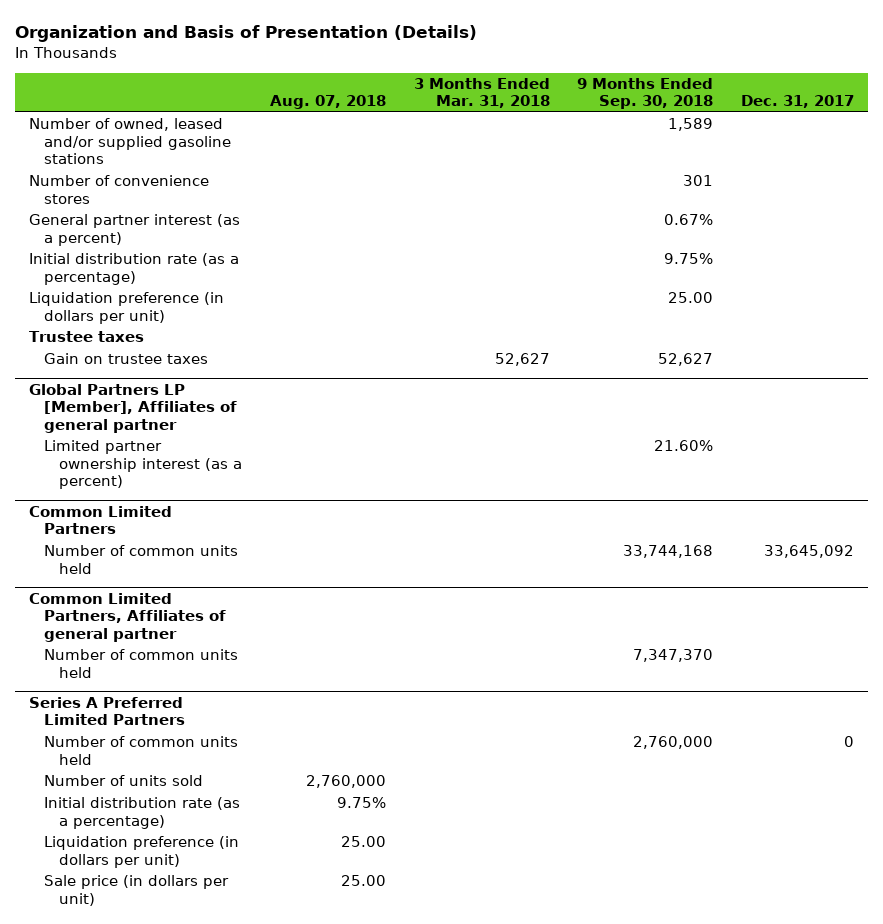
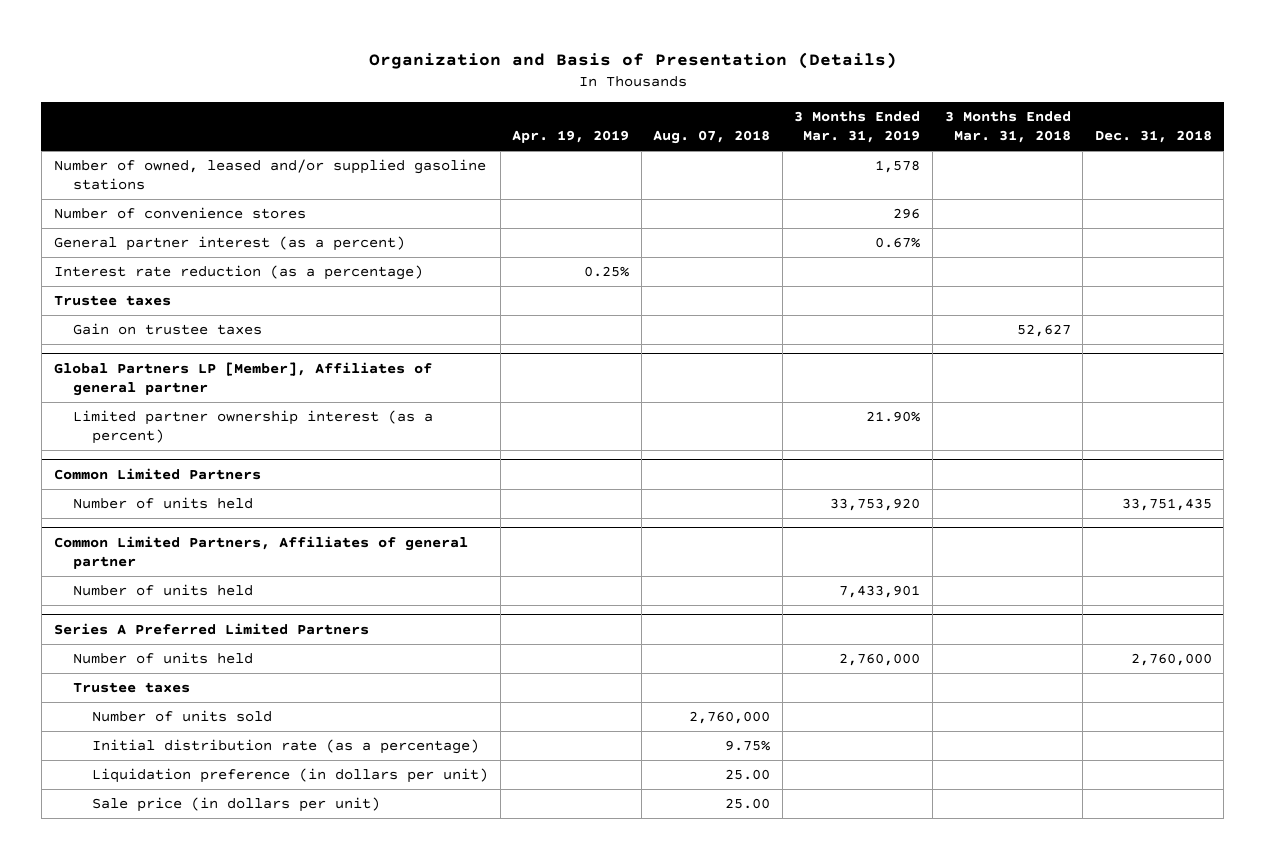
- | Aug. 07, 2018 | 3 Months Ended Mar. 31, 2018 | 9 Months Ended Sep. 30, 2018 | Dec. 31, 2017
+ | Apr. 19, 2019 | Aug. 07, 2018 | 3 Months Ended Mar. 31, 2019 | 3 Months Ended Mar. 31, 2018 | Dec. 31, 2018
- Initial distribution rate (as a percentage) | | | 9.75% |
- Liquidation preference (in dollars per unit) | | | 25.00 |
+ Interest rate reduction (as a percentage) | 0.25% | | | |
@ Common Limited Partners
- Number of common units held | | | 33,744,168 | 33,645,092
+ Number of units held | | | 33,753,920 | | 33,751,435
@ Common Limited Partners, Affiliates of general partner
- Number of common units held | | | 7,347,370 |
+ Number of units held | | | 7,433,901 | |
@ Series A Preferred Limited Partners
- Number of common units held | | | 2,760,000 | 0
+ Number of units held | | | 2,760,000 | | 2,760,000
+ Trustee taxes

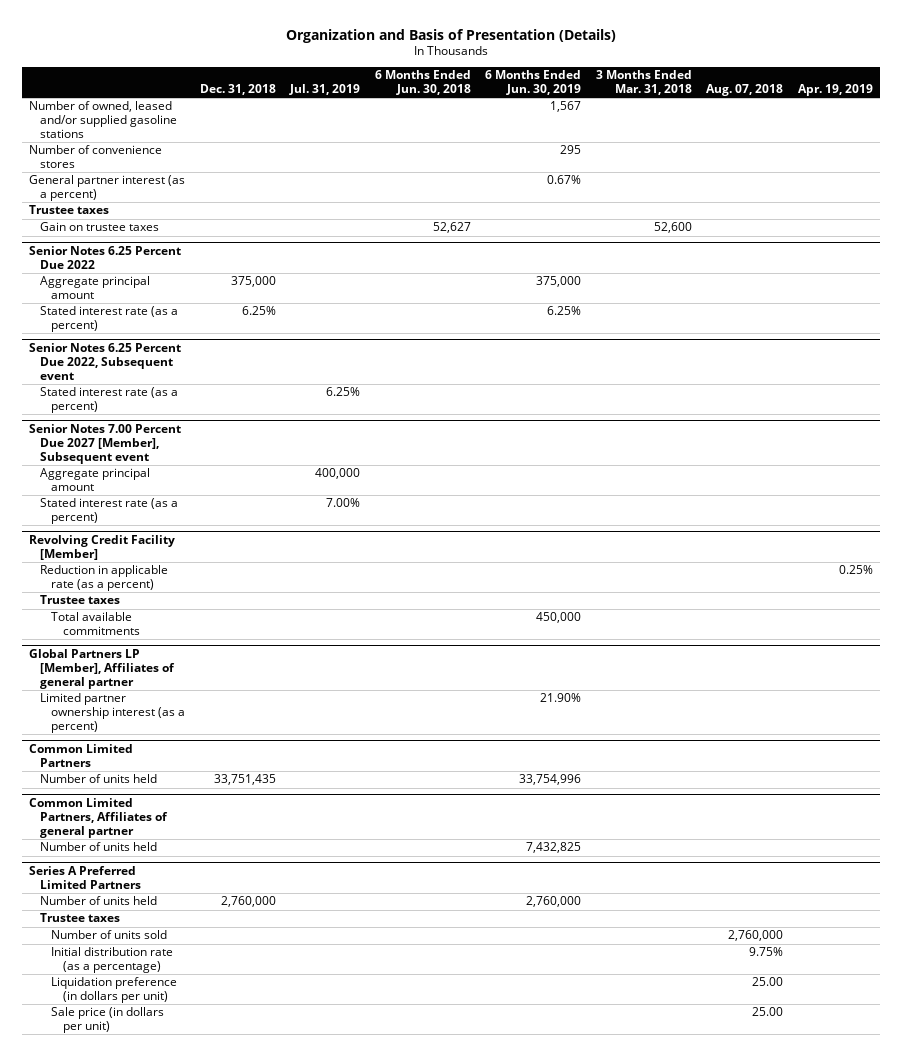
- | Apr. 19, 2019 | Aug. 07, 2018 | 3 Months Ended Mar. 31, 2019 | 3 Months Ended Mar. 31, 2018 | Dec. 31, 2018
+ | Dec. 31, 2018 | Jul. 31, 2019 | 6 Months Ended Jun. 30, 2018 | 6 Months Ended Jun. 30, 2019 | 3 Months Ended Mar. 31, 2018 | Aug. 07, 2018 | Apr. 19, 2019
- Interest rate reduction (as a percentage) | 0.25% | | | |
- Gain on trustee taxes | | | | 52,627 |
+ Gain on trustee taxes | | | 52,627 | | 52,600 | |
+ Senior Notes 6.25 Percent Due 2022
+ Aggregate principal amount | 375,000 | | | 375,000 | | |
+ Stated interest rate (as a percent) | 6.25% | | | 6.25% | | |
+ Senior Notes 6.25 Percent Due 2022, Subsequent event
+ Stated interest rate (as a percent) | | 6.25% | | | | |
+ Senior Notes 7.00 Percent Due 2027 [Member], Subsequent event
+ Aggregate principal amount | | 400,000 | | | | |
+ Stated interest rate (as a percent) | | 7.00% | | | | |
+ Revolving Credit Facility [Member]
+ Reduction in applicable rate (as a percent) | | | | | | | 0.25%
+ Trustee taxes
+ Total available commitments | | | | 450,000 | | |

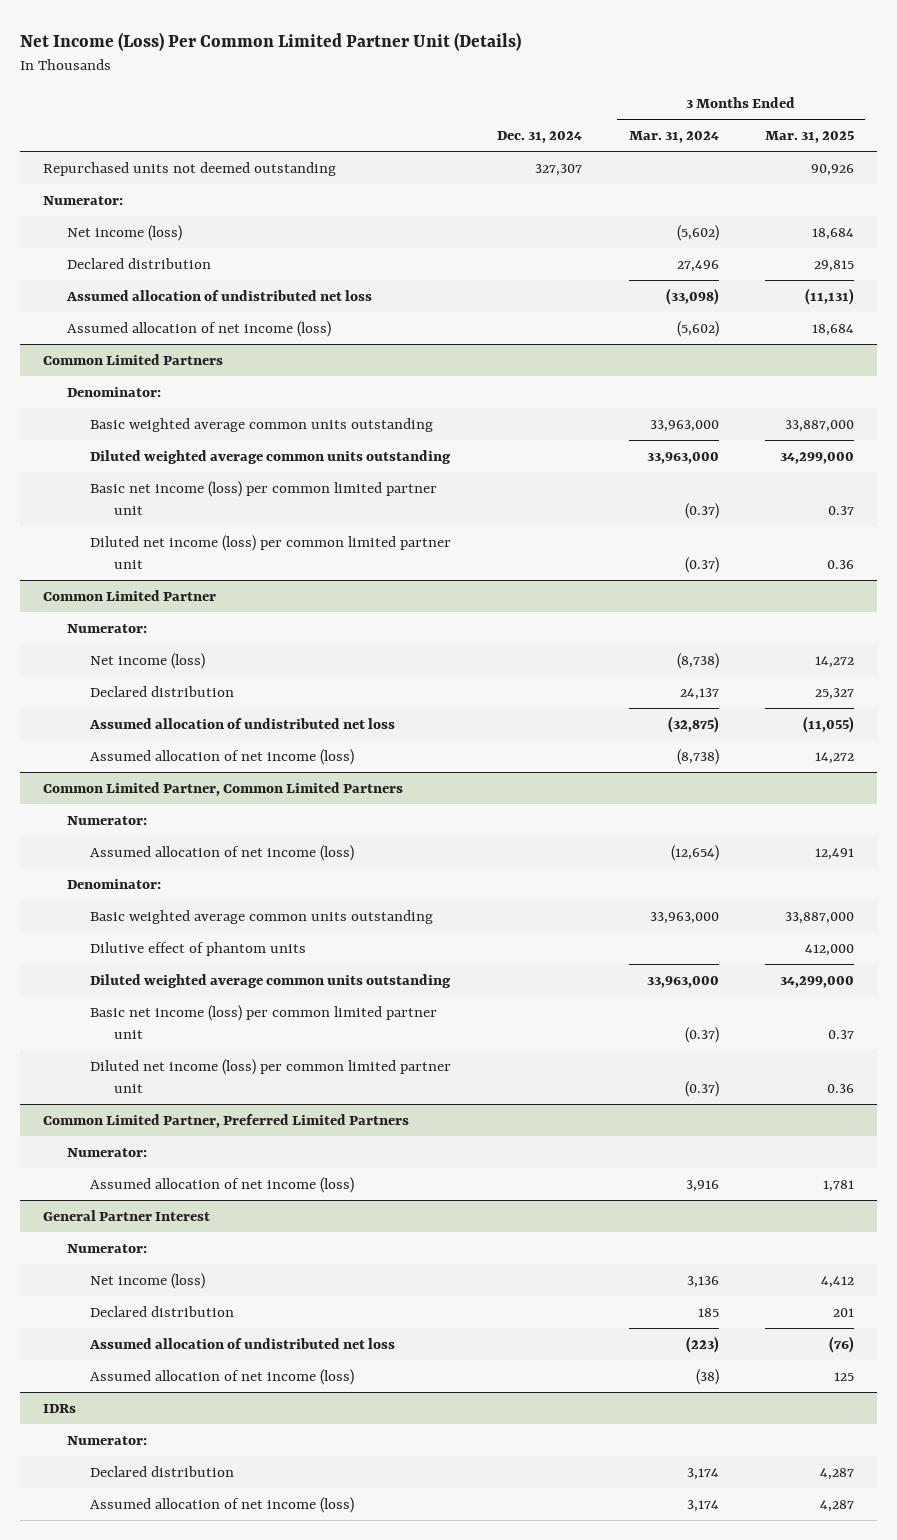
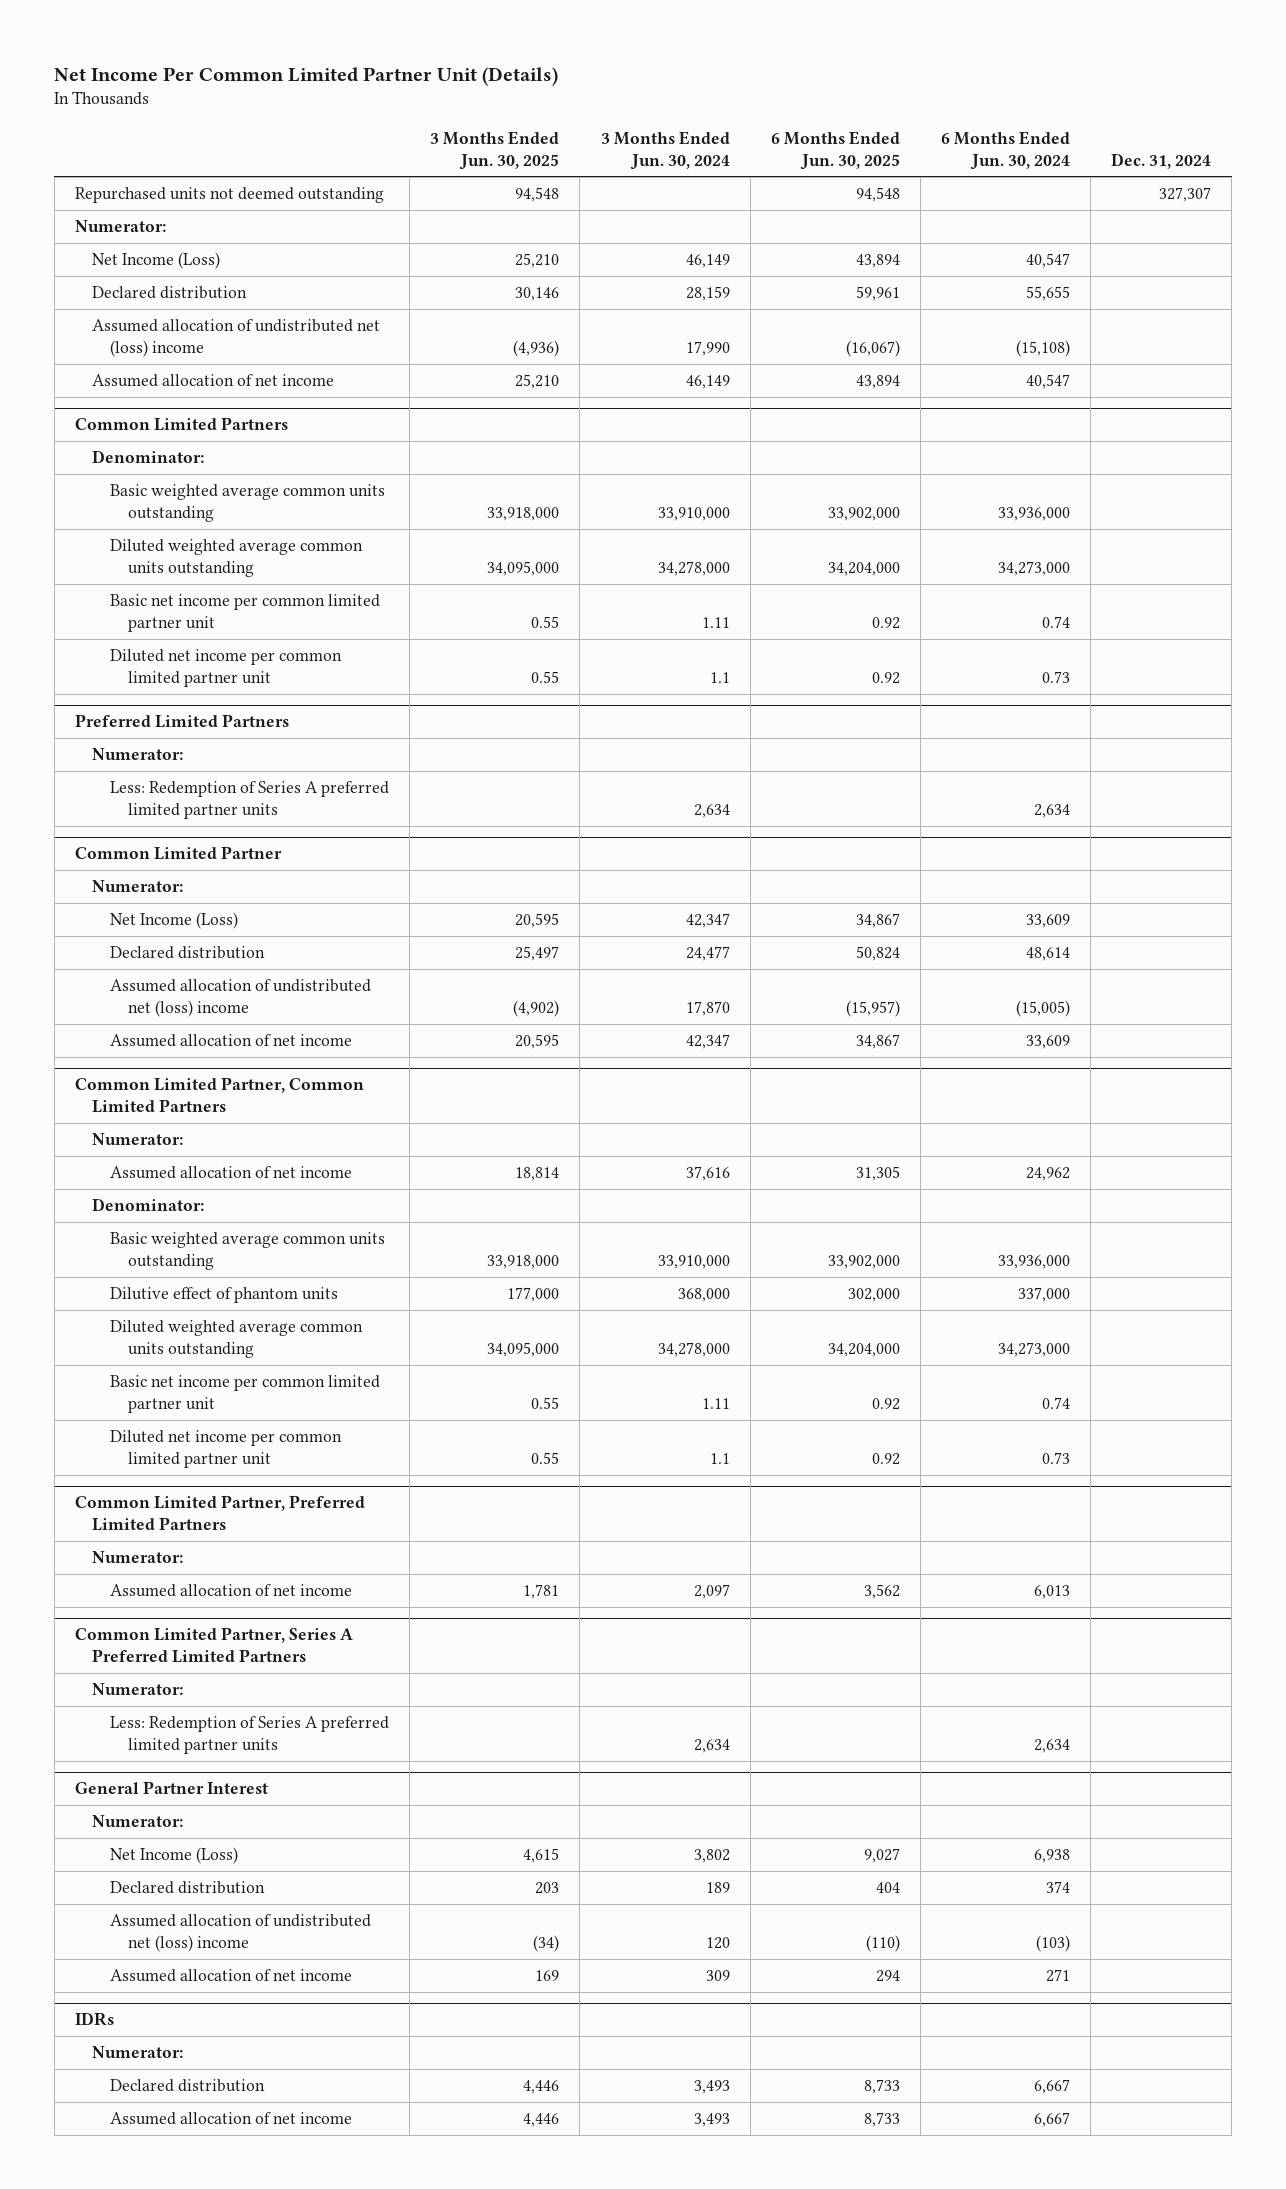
- Net Income (Loss) Per Common Limited Partner Unit (Details)
+ Net Income Per Common Limited Partner Unit (Details)
- | Dec. 31, 2024 | 3 Months Ended Mar. 31, 2024 | 3 Months Ended Mar. 31, 2025
+ | 3 Months Ended Jun. 30, 2025 | 3 Months Ended Jun. 30, 2024 | 6 Months Ended Jun. 30, 2025 | 6 Months Ended Jun. 30, 2024 | Dec. 31, 2024
- Net income (loss) | | (5,602) | 18,684
+ Net Income (Loss) | 25,210 | 46,149 | 43,894 | 40,547 |
- Assumed allocation of undistributed net loss | | (33,098) | (11,131)
- Assumed allocation of net income (loss) | | (5,602) | 18,684
+ Assumed allocation of undistributed net (loss) income | (4,936) | 17,990 | (16,067) | (15,108) |
+ Assumed allocation of net income | 25,210 | 46,149 | 43,894 | 40,547 |
@ Common Limited Partners
- Basic net income (loss) per common limited partner unit | | (0.37) | 0.37
- Diluted net income (loss) per common limited partner unit | | (0.37) | 0.36
+ Basic net income per common limited partner unit | 0.55 | 1.11 | 0.92 | 0.74 |
+ Diluted net income per common limited partner unit | 0.55 | 1.1 | 0.92 | 0.73 |
+ Preferred Limited Partners
+ Numerator:
+ Less: Redemption of Series A preferred limited partner units | | 2,634 | | 2,634 |
@ Common Limited Partner
- Net income (loss) | | (8,738) | 14,272
+ Net Income (Loss) | 20,595 | 42,347 | 34,867 | 33,609 |
- Assumed allocation of undistributed net loss | | (32,875) | (11,055)
- Assumed allocation of net income (loss) | | (8,738) | 14,272
+ Assumed allocation of undistributed net (loss) income | (4,902) | 17,870 | (15,957) | (15,005) |
+ Assumed allocation of net income | 20,595 | 42,347 | 34,867 | 33,609 |
@ Common Limited Partner, Common Limited Partners
- Assumed allocation of net income (loss) | | (12,654) | 12,491
+ Assumed allocation of net income | 18,814 | 37,616 | 31,305 | 24,962 |
- Basic net income (loss) per common limited partner unit | | (0.37) | 0.37
- Diluted net income (loss) per common limited partner unit | | (0.37) | 0.36
+ Basic net income per common limited partner unit | 0.55 | 1.11 | 0.92 | 0.74 |
+ Diluted net income per common limited partner unit | 0.55 | 1.1 | 0.92 | 0.73 |
@ Common Limited Partner, Preferred Limited Partners
- Assumed allocation of net income (loss) | | 3,916 | 1,781
+ Assumed allocation of net income | 1,781 | 2,097 | 3,562 | 6,013 |
+ Common Limited Partner, Series A Preferred Limited Partners
+ Numerator:
+ Less: Redemption of Series A preferred limited partner units | | 2,634 | | 2,634 |
@ General Partner Interest
- Net income (loss) | | 3,136 | 4,412
+ Net Income (Loss) | 4,615 | 3,802 | 9,027 | 6,938 |
- Assumed allocation of undistributed net loss | | (223) | (76)
- Assumed allocation of net income (loss) | | (38) | 125
+ Assumed allocation of undistributed net (loss) income | (34) | 120 | (110) | (103) |
+ Assumed allocation of net income | 169 | 309 | 294 | 271 |
@ IDRs
- Assumed allocation of net income (loss) | | 3,174 | 4,287
+ Assumed allocation of net income | 4,446 | 3,493 | 8,733 | 6,667 |

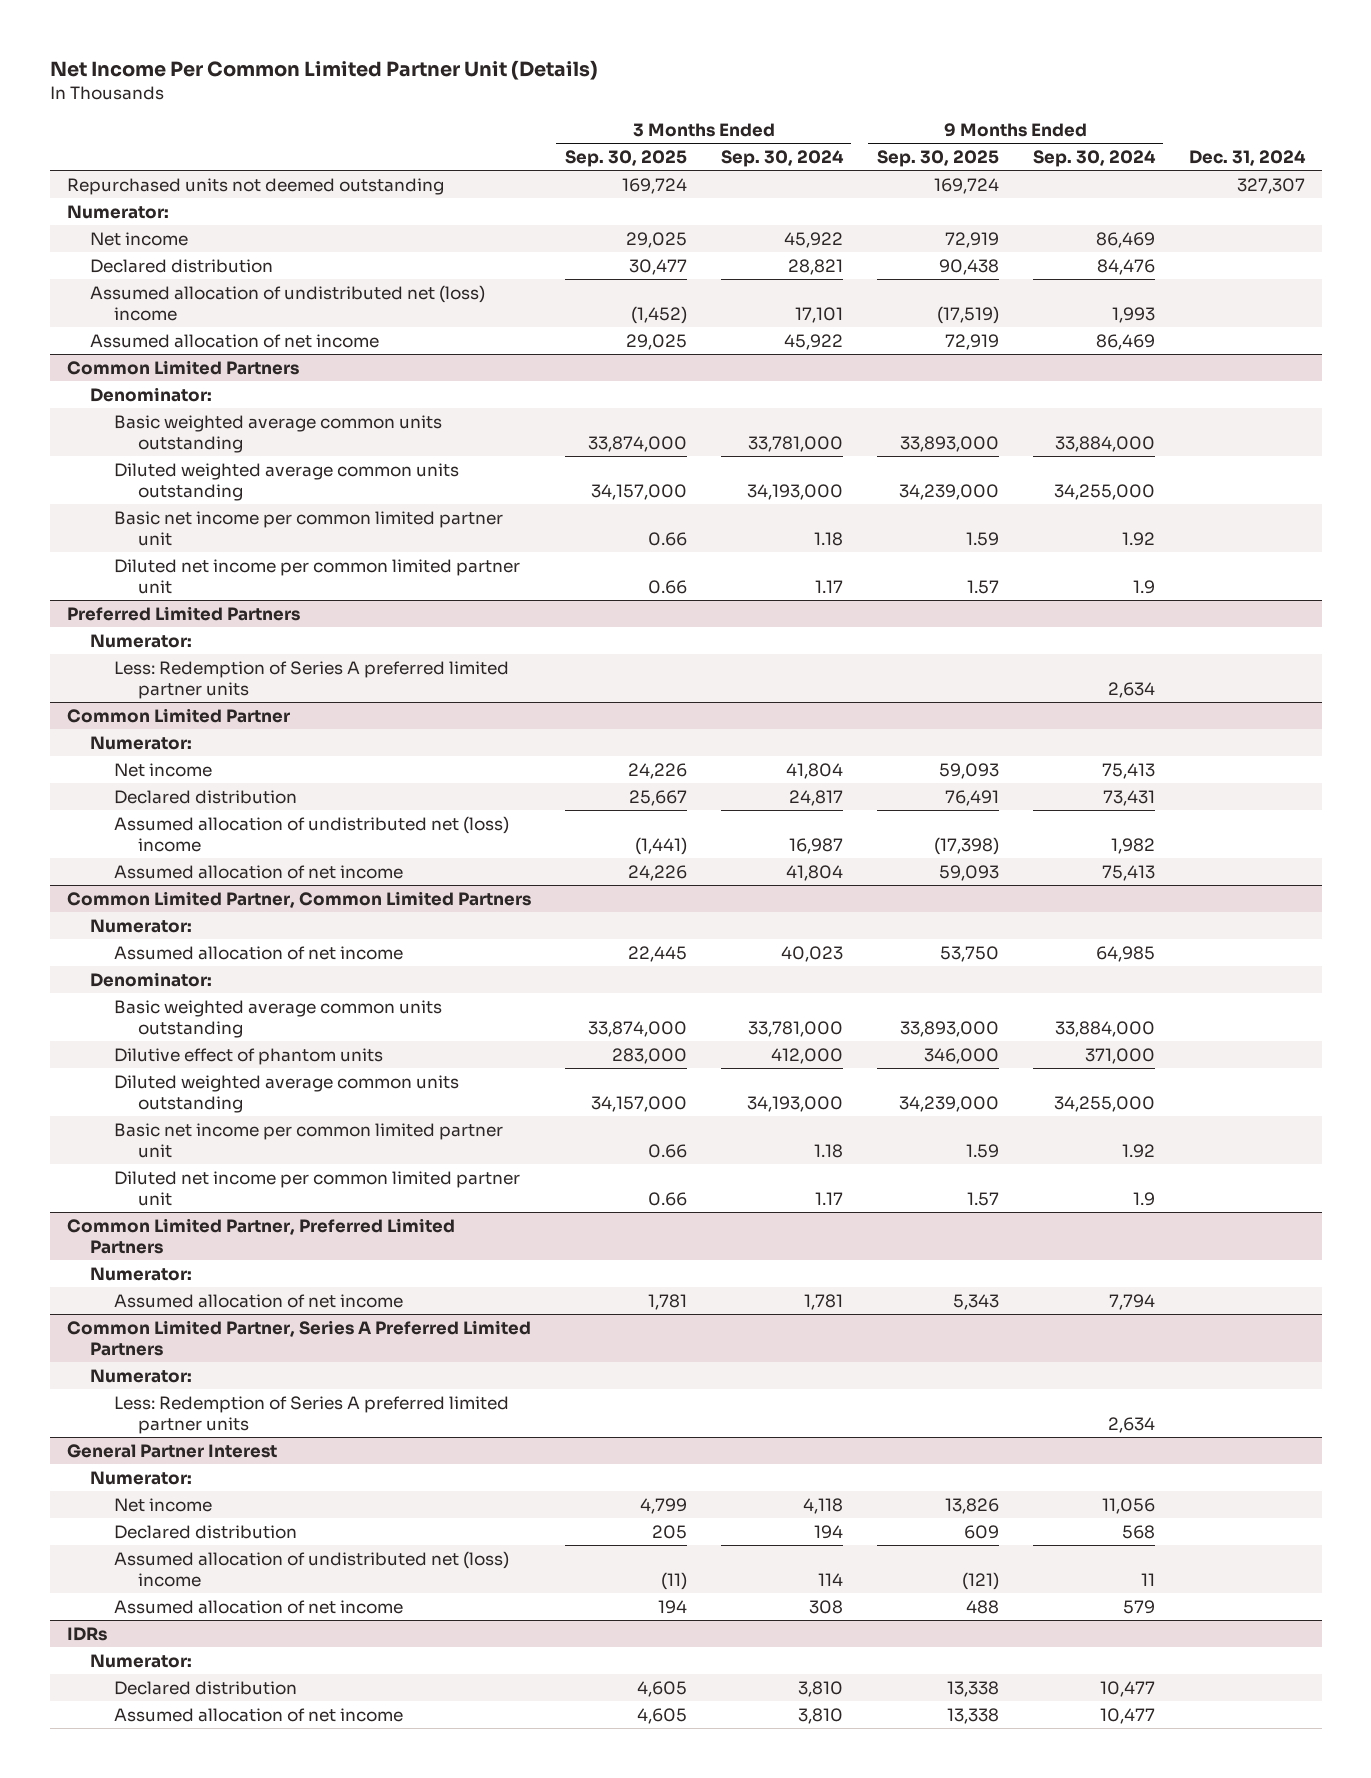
- | 3 Months Ended Jun. 30, 2025 | 3 Months Ended Jun. 30, 2024 | 6 Months Ended Jun. 30, 2025 | 6 Months Ended Jun. 30, 2024 | Dec. 31, 2024
+ | 3 Months Ended Sep. 30, 2025 | 3 Months Ended Sep. 30, 2024 | 9 Months Ended Sep. 30, 2025 | 9 Months Ended Sep. 30, 2024 | Dec. 31, 2024
- Net Income (Loss) | 25,210 | 46,149 | 43,894 | 40,547 |
+ Net income | 29,025 | 45,922 | 72,919 | 86,469 |
@ Common Limited Partner
- Net Income (Loss) | 20,595 | 42,347 | 34,867 | 33,609 |
+ Net income | 24,226 | 41,804 | 59,093 | 75,413 |
@ General Partner Interest
- Net Income (Loss) | 4,615 | 3,802 | 9,027 | 6,938 |
+ Net income | 4,799 | 4,118 | 13,826 | 11,056 |

